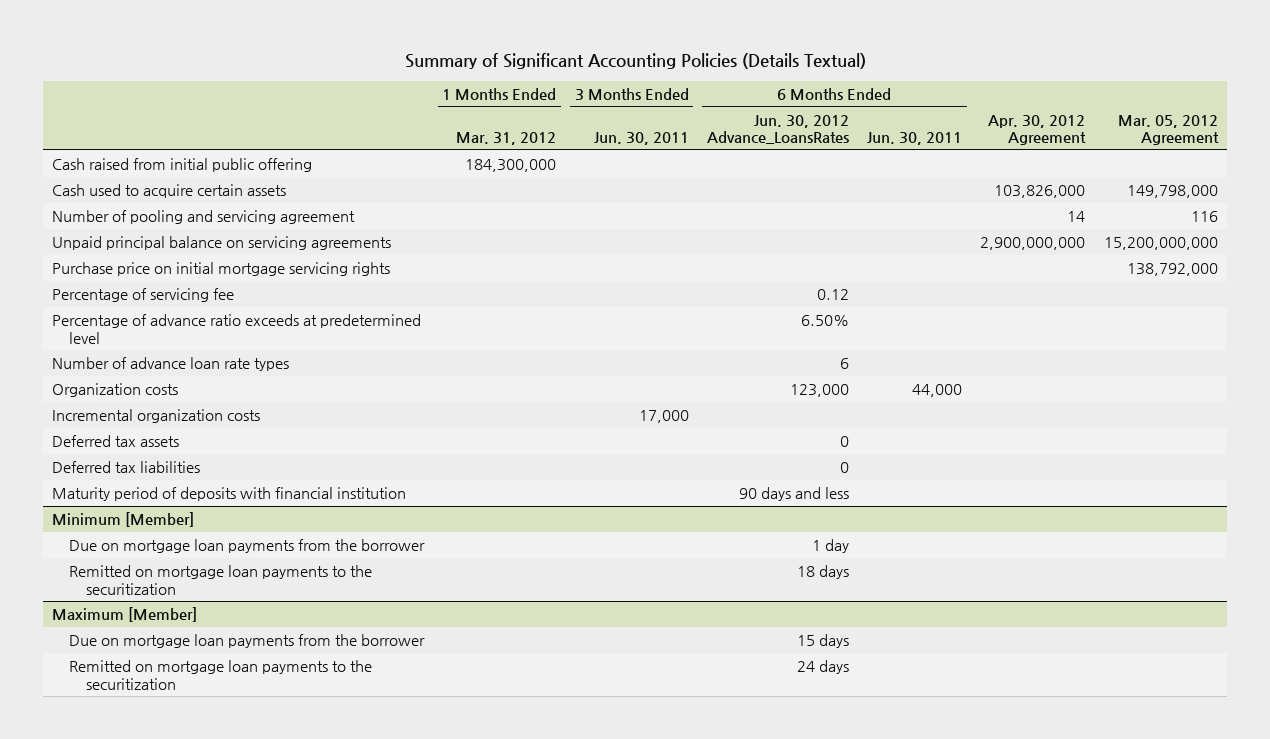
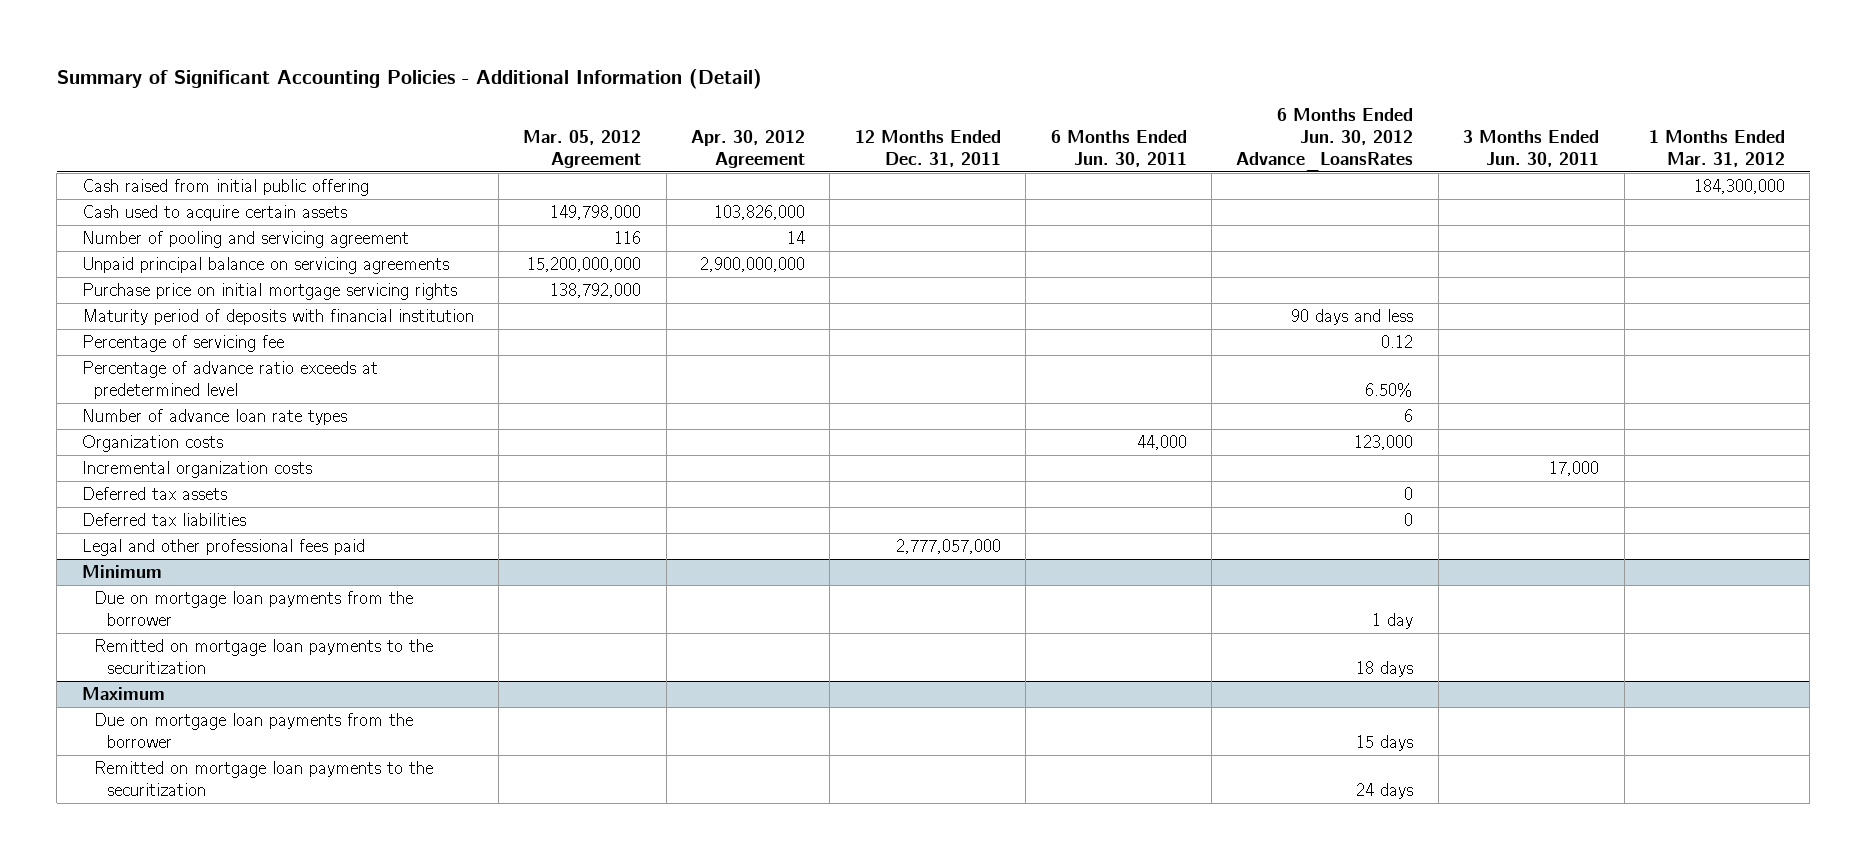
- Summary of Significant Accounting Policies (Details Textual)
+ Summary of Significant Accounting Policies - Additional Information (Detail)
- | 1 Months Ended Mar. 31, 2012 | 3 Months Ended Jun. 30, 2011 | 6 Months Ended Jun. 30, 2012 Advance_LoansRates | 6 Months Ended Jun. 30, 2011 | Apr. 30, 2012 Agreement | Mar. 05, 2012 Agreement
+ | Mar. 05, 2012 Agreement | Apr. 30, 2012 Agreement | 12 Months Ended Dec. 31, 2011 | 6 Months Ended Jun. 30, 2011 | 6 Months Ended Jun. 30, 2012 Advance_LoansRates | 3 Months Ended Jun. 30, 2011 | 1 Months Ended Mar. 31, 2012
moved up: Maturity period of deposits with financial institution | | | | | 90 days and less | |
- Minimum [Member]
+ Legal and other professional fees paid | | | 2,777,057,000 | | | |
+ Minimum
- Maximum [Member]
+ Maximum

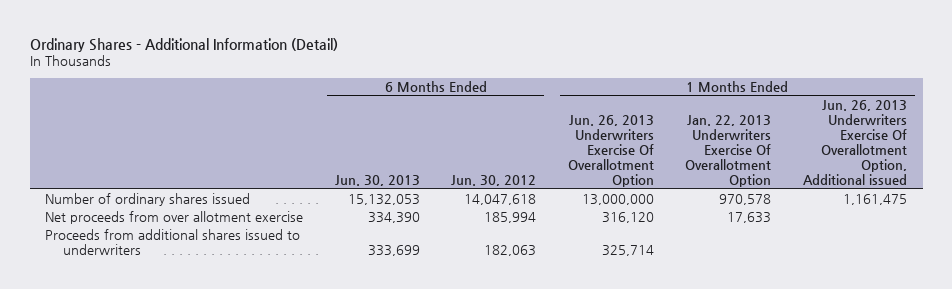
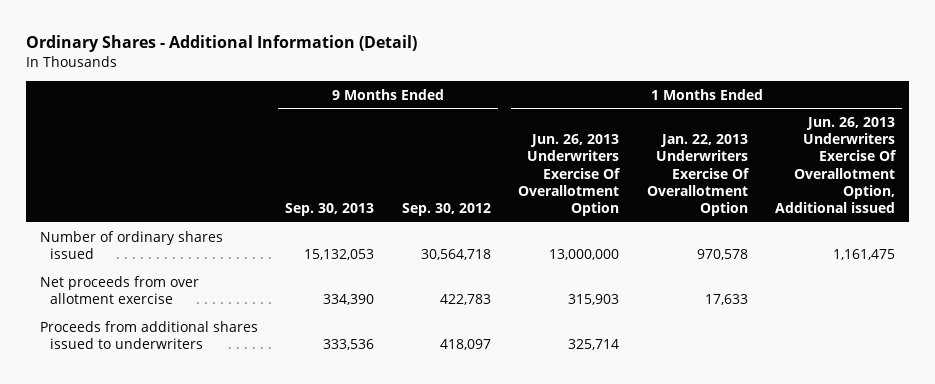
- | 6 Months Ended Jun. 30, 2013 | 6 Months Ended Jun. 30, 2012 | 1 Months Ended Jun. 26, 2013 Underwriters Exercise Of Overallotment Option | 1 Months Ended Jan. 22, 2013 Underwriters Exercise Of Overallotment Option | 1 Months Ended Jun. 26, 2013 Underwriters Exercise Of Overallotment Option, Additional issued
+ | 9 Months Ended Sep. 30, 2013 | 9 Months Ended Sep. 30, 2012 | 1 Months Ended Jun. 26, 2013 Underwriters Exercise Of Overallotment Option | 1 Months Ended Jan. 22, 2013 Underwriters Exercise Of Overallotment Option | 1 Months Ended Jun. 26, 2013 Underwriters Exercise Of Overallotment Option, Additional issued
- Net proceeds from over allotment exercise | 334,390 | 185,994 | 316,120 | 17,633 |
+ Net proceeds from over allotment exercise | 334,390 | 422,783 | 315,903 | 17,633 |

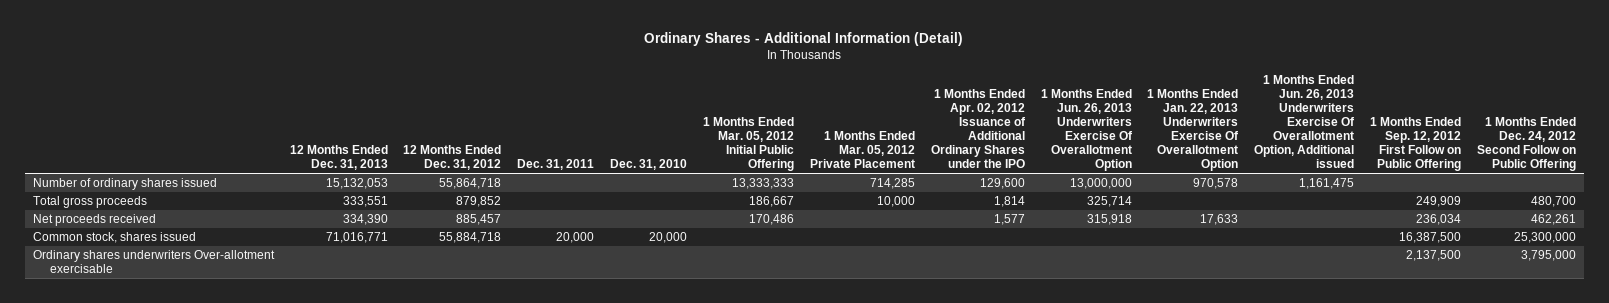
- | 9 Months Ended Sep. 30, 2013 | 9 Months Ended Sep. 30, 2012 | 1 Months Ended Jun. 26, 2013 Underwriters Exercise Of Overallotment Option | 1 Months Ended Jan. 22, 2013 Underwriters Exercise Of Overallotment Option | 1 Months Ended Jun. 26, 2013 Underwriters Exercise Of Overallotment Option, Additional issued
+ | 12 Months Ended Dec. 31, 2013 | 12 Months Ended Dec. 31, 2012 | Dec. 31, 2011 | Dec. 31, 2010 | 1 Months Ended Mar. 05, 2012 Initial Public Offering | 1 Months Ended Mar. 05, 2012 Private Placement | 1 Months Ended Apr. 02, 2012 Issuance of Additional Ordinary Shares under the IPO | 1 Months Ended Jun. 26, 2013 Underwriters Exercise Of Overallotment Option | 1 Months Ended Jan. 22, 2013 Underwriters Exercise Of Overallotment Option | 1 Months Ended Jun. 26, 2013 Underwriters Exercise Of Overallotment Option, Additional issued | 1 Months Ended Sep. 12, 2012 First Follow on Public Offering | 1 Months Ended Dec. 24, 2012 Second Follow on Public Offering
- Net proceeds from over allotment exercise | 334,390 | 422,783 | 315,903 | 17,633 |
- Proceeds from additional shares issued to underwriters | 333,536 | 418,097 | 325,714 | |
+ Total gross proceeds | 333,551 | 879,852 | | | 186,667 | 10,000 | 1,814 | 325,714 | | | 249,909 | 480,700
+ Net proceeds received | 334,390 | 885,457 | | | 170,486 | | 1,577 | 315,918 | 17,633 | | 236,034 | 462,261
+ Common stock, shares issued | 71,016,771 | 55,884,718 | 20,000 | 20,000 | | | | | | | 16,387,500 | 25,300,000
+ Ordinary shares underwriters Over-allotment exercisable | | | | | | | | | | | 2,137,500 | 3,795,000

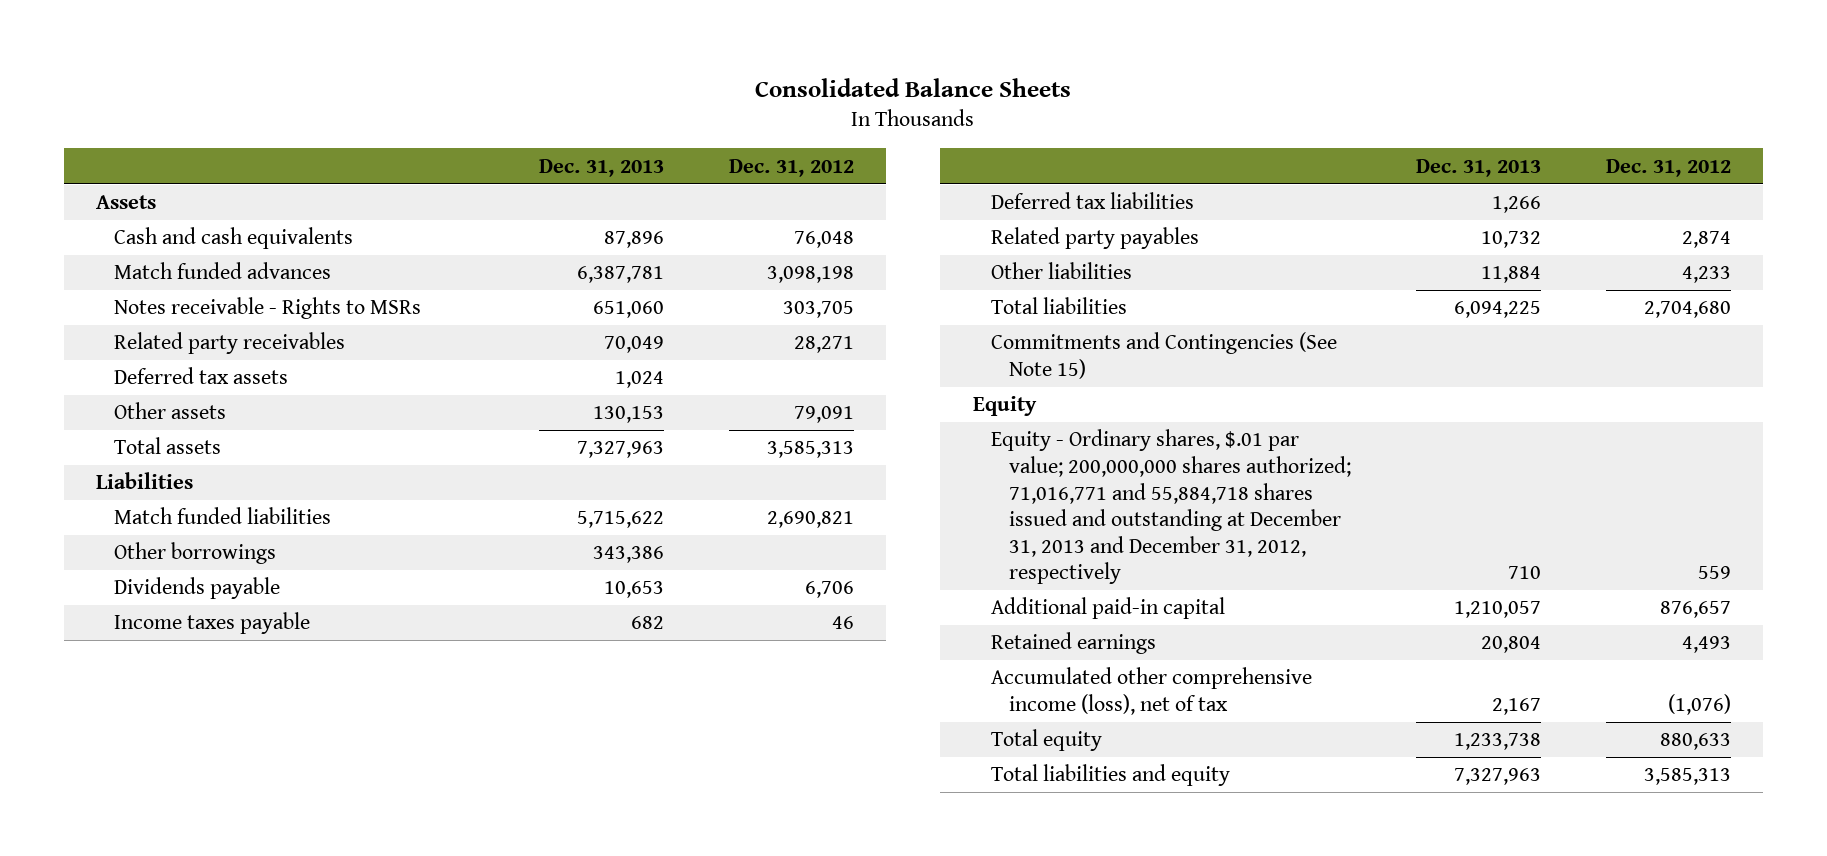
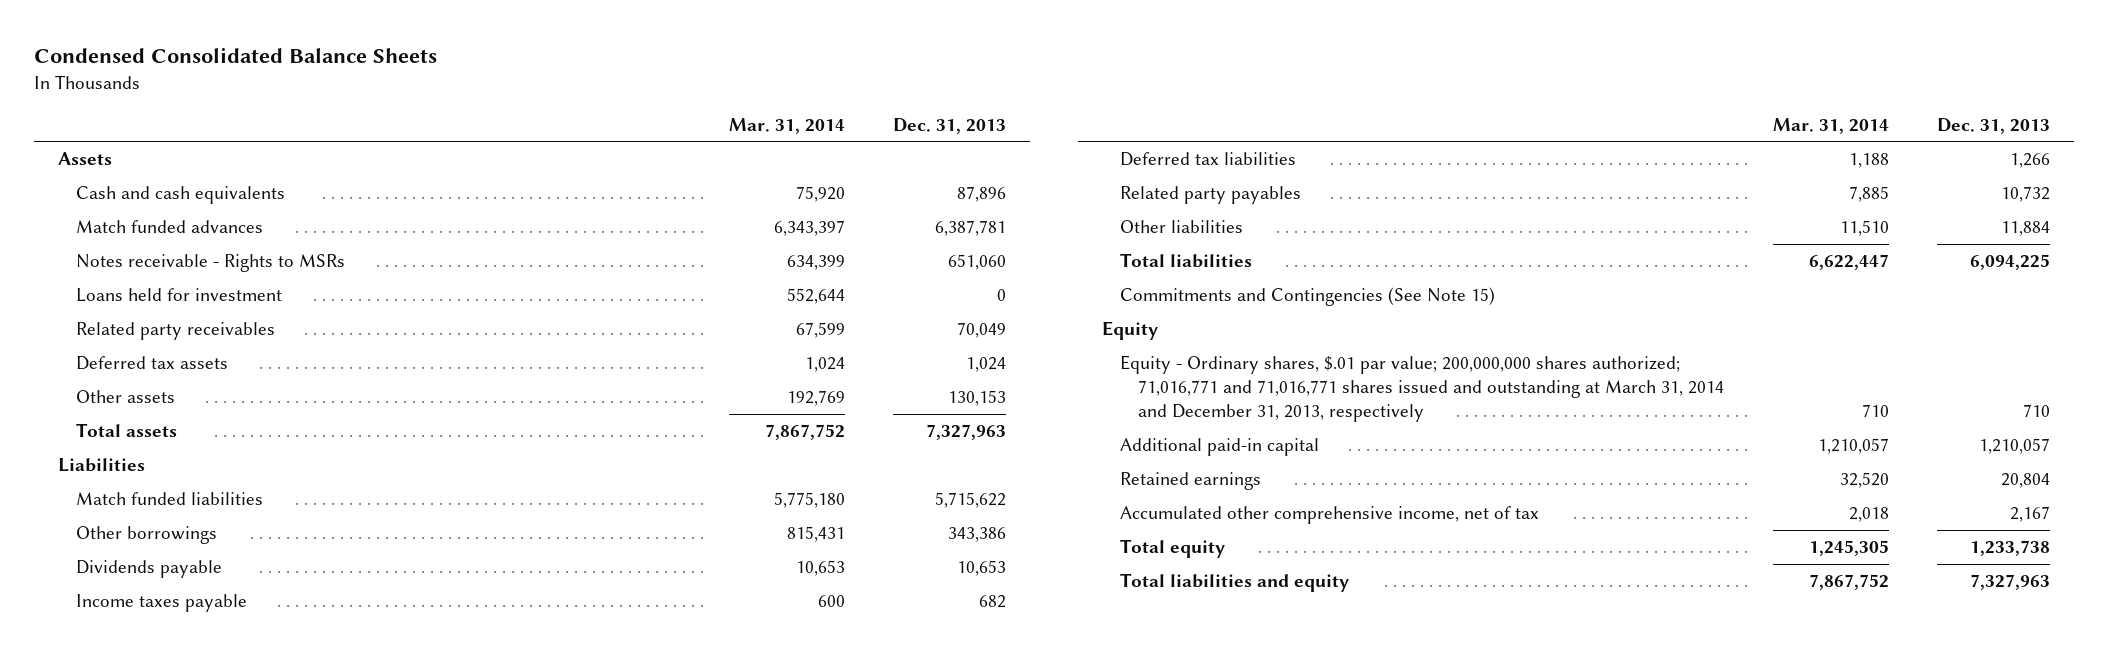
- Consolidated Balance Sheets
+ Condensed Consolidated Balance Sheets
- | Dec. 31, 2013 | Dec. 31, 2012
+ | Mar. 31, 2014 | Dec. 31, 2013
+ Loans held for investment | 552,644 | 0
- Equity - Ordinary shares, $.01 par value; 200,000,000 shares authorized; 71,016,771 and 55,884,718 shares issued and outstanding at December 31, 2013 and December 31, 2012, respectively | 710 | 559
+ Equity - Ordinary shares, $.01 par value; 200,000,000 shares authorized; 71,016,771 and 71,016,771 shares issued and outstanding at March 31, 2014 and December 31, 2013, respectively | 710 | 710
- Accumulated other comprehensive income (loss), net of tax | 2,167 | (1,076)
+ Accumulated other comprehensive income, net of tax | 2,018 | 2,167

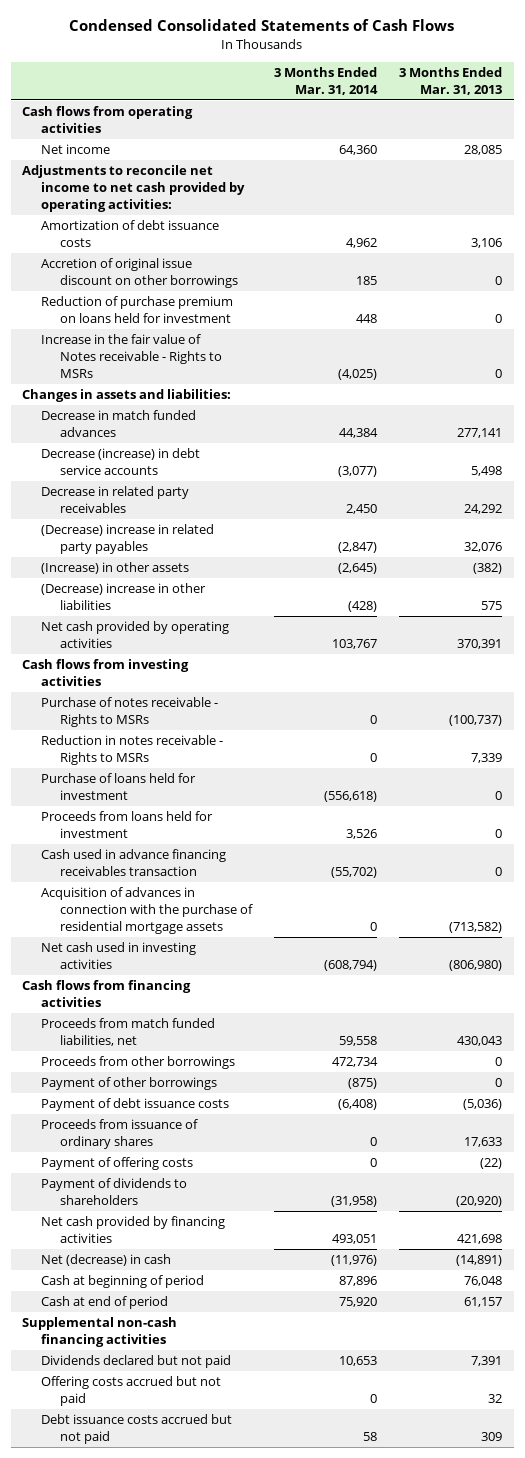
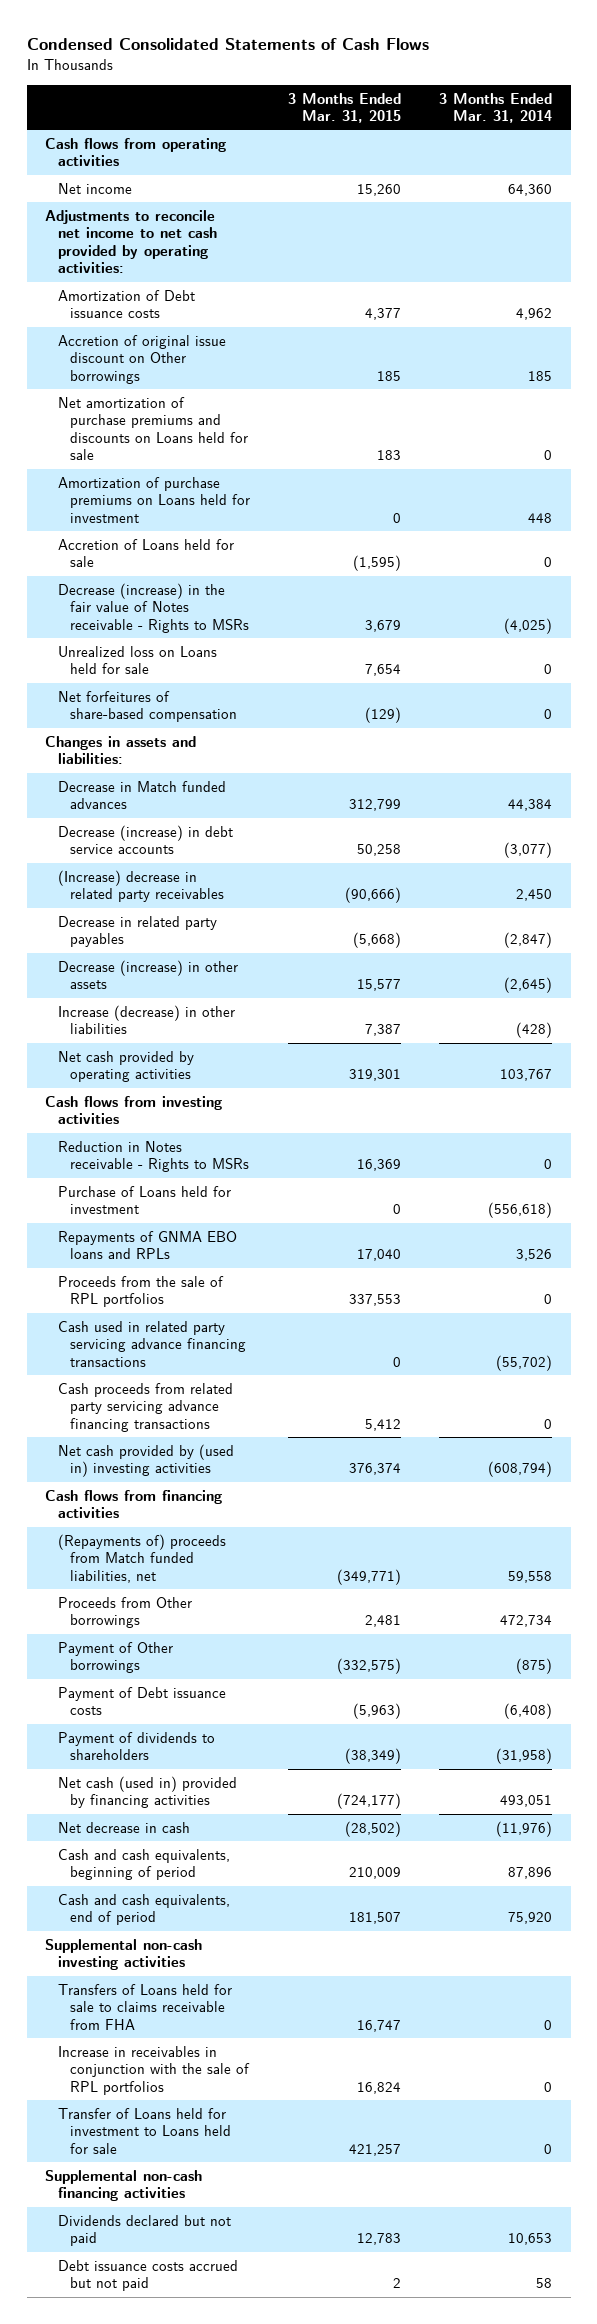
- | 3 Months Ended Mar. 31, 2014 | 3 Months Ended Mar. 31, 2013
+ | 3 Months Ended Mar. 31, 2015 | 3 Months Ended Mar. 31, 2014
- Amortization of debt issuance costs | 4,962 | 3,106
- Accretion of original issue discount on other borrowings | 185 | 0
- Reduction of purchase premium on loans held for investment | 448 | 0
- Increase in the fair value of Notes receivable - Rights to MSRs | (4,025) | 0
+ Amortization of Debt issuance costs | 4,377 | 4,962
+ Accretion of original issue discount on Other borrowings | 185 | 185
+ Net amortization of purchase premiums and discounts on Loans held for sale | 183 | 0
+ Amortization of purchase premiums on Loans held for investment | 0 | 448
+ Accretion of Loans held for sale | (1,595) | 0
+ Decrease (increase) in the fair value of Notes receivable - Rights to MSRs | 3,679 | (4,025)
+ Unrealized loss on Loans held for sale | 7,654 | 0
+ Net forfeitures of share-based compensation | (129) | 0
- Decrease in match funded advances | 44,384 | 277,141
+ Decrease in Match funded advances | 312,799 | 44,384
- Decrease in related party receivables | 2,450 | 24,292
- (Decrease) increase in related party payables | (2,847) | 32,076
- (Increase) in other assets | (2,645) | (382)
- (Decrease) increase in other liabilities | (428) | 575
+ (Increase) decrease in related party receivables | (90,666) | 2,450
+ Decrease in related party payables | (5,668) | (2,847)
+ Decrease (increase) in other assets | 15,577 | (2,645)
+ Increase (decrease) in other liabilities | 7,387 | (428)
- Purchase of notes receivable - Rights to MSRs | 0 | (100,737)
- Reduction in notes receivable - Rights to MSRs | 0 | 7,339
- Purchase of loans held for investment | (556,618) | 0
- Proceeds from loans held for investment | 3,526 | 0
- Cash used in advance financing receivables transaction | (55,702) | 0
- Acquisition of advances in connection with the purchase of residential mortgage assets | 0 | (713,582)
- Net cash used in investing activities | (608,794) | (806,980)
+ Reduction in Notes receivable - Rights to MSRs | 16,369 | 0
+ Purchase of Loans held for investment | 0 | (556,618)
+ Repayments of GNMA EBO loans and RPLs | 17,040 | 3,526
+ Proceeds from the sale of RPL portfolios | 337,553 | 0
+ Cash used in related party servicing advance financing transactions | 0 | (55,702)
+ Cash proceeds from related party servicing advance financing transactions | 5,412 | 0
+ Net cash provided by (used in) investing activities | 376,374 | (608,794)
- Proceeds from match funded liabilities, net | 59,558 | 430,043
- Proceeds from other borrowings | 472,734 | 0
- Payment of other borrowings | (875) | 0
- Payment of debt issuance costs | (6,408) | (5,036)
- Proceeds from issuance of ordinary shares | 0 | 17,633
- Payment of offering costs | 0 | (22)
+ (Repayments of) proceeds from Match funded liabilities, net | (349,771) | 59,558
+ Proceeds from Other borrowings | 2,481 | 472,734
+ Payment of Other borrowings | (332,575) | (875)
+ Payment of Debt issuance costs | (5,963) | (6,408)
- Net cash provided by financing activities | 493,051 | 421,698
- Net (decrease) in cash | (11,976) | (14,891)
- Cash at beginning of period | 87,896 | 76,048
- Cash at end of period | 75,920 | 61,157
+ Net cash (used in) provided by financing activities | (724,177) | 493,051
+ Net decrease in cash | (28,502) | (11,976)
+ Cash and cash equivalents, beginning of period | 210,009 | 87,896
+ Cash and cash equivalents, end of period | 181,507 | 75,920
+ Supplemental non-cash investing activities
+ Transfers of Loans held for sale to claims receivable from FHA | 16,747 | 0
+ Increase in receivables in conjunction with the sale of RPL portfolios | 16,824 | 0
+ Transfer of Loans held for investment to Loans held for sale | 421,257 | 0
- Offering costs accrued but not paid | 0 | 32

